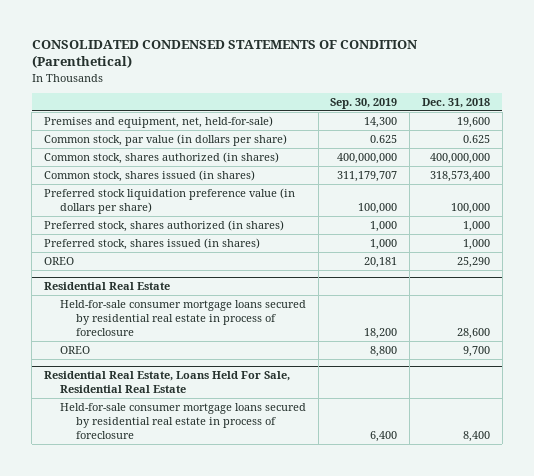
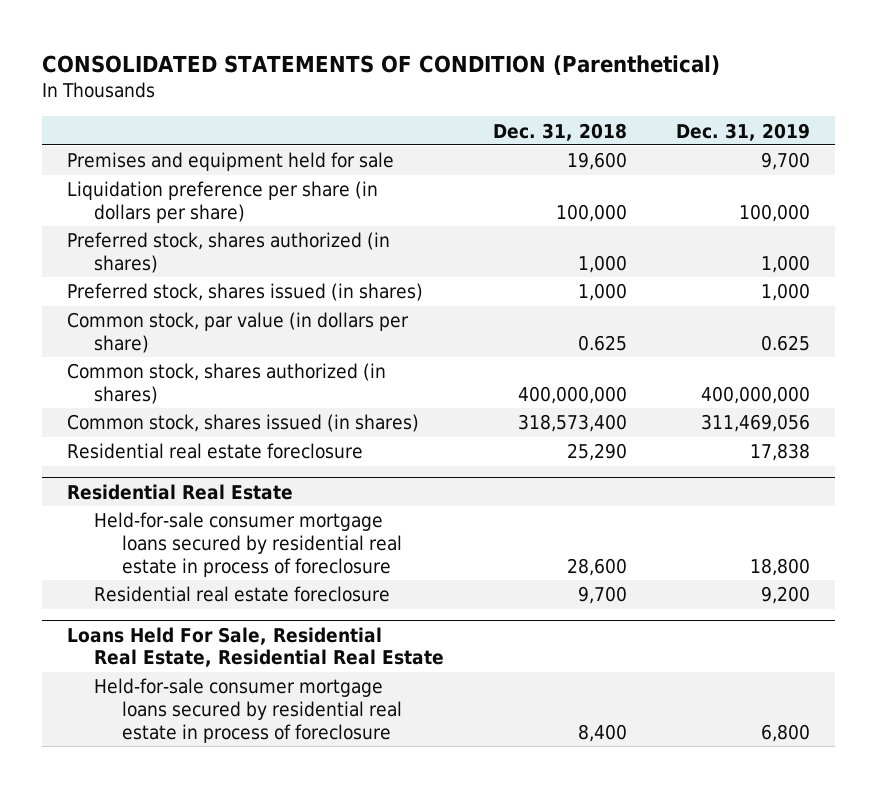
- CONSOLIDATED CONDENSED STATEMENTS OF CONDITION (Parenthetical)
+ CONSOLIDATED STATEMENTS OF CONDITION (Parenthetical)
- | Sep. 30, 2019 | Dec. 31, 2018
+ | Dec. 31, 2018 | Dec. 31, 2019
- Premises and equipment, net, held-for-sale) | 14,300 | 19,600
+ Premises and equipment held for sale | 19,600 | 9,700
+ Liquidation preference per share (in dollars per share) | 100,000 | 100,000
moved up: Preferred stock, shares authorized (in shares) | 1,000 | 1,000
moved up: Preferred stock, shares issued (in shares) | 1,000 | 1,000
- Preferred stock liquidation preference value (in dollars per share) | 100,000 | 100,000
- OREO | 20,181 | 25,290
+ Residential real estate foreclosure | 25,290 | 17,838
@ Residential Real Estate
- OREO | 8,800 | 9,700
- Residential Real Estate, Loans Held For Sale, Residential Real Estate
@ Residential Real Estate
+ Residential real estate foreclosure | 9,700 | 9,200
+ Loans Held For Sale, Residential Real Estate, Residential Real Estate

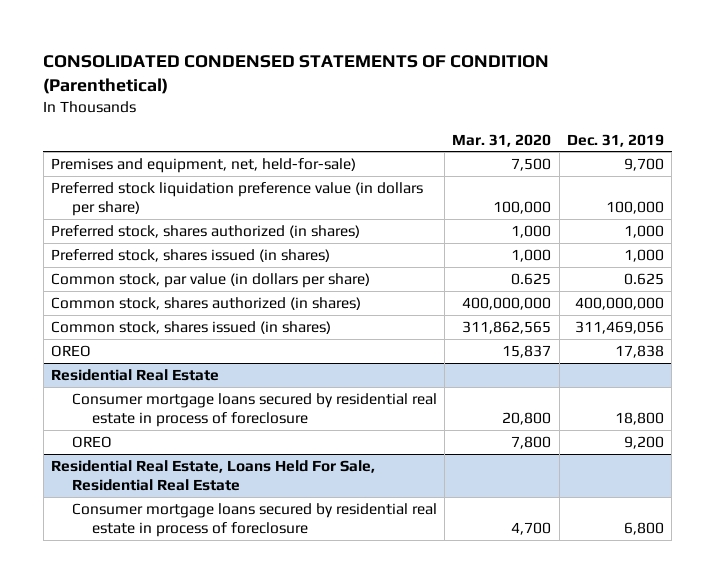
- CONSOLIDATED STATEMENTS OF CONDITION (Parenthetical)
+ CONSOLIDATED CONDENSED STATEMENTS OF CONDITION (Parenthetical)
- | Dec. 31, 2018 | Dec. 31, 2019
+ | Mar. 31, 2020 | Dec. 31, 2019
- Premises and equipment held for sale | 19,600 | 9,700
- Liquidation preference per share (in dollars per share) | 100,000 | 100,000
+ Premises and equipment, net, held-for-sale) | 7,500 | 9,700
+ Preferred stock liquidation preference value (in dollars per share) | 100,000 | 100,000
- Residential real estate foreclosure | 25,290 | 17,838
+ OREO | 15,837 | 17,838
@ Residential Real Estate
- Held-for-sale consumer mortgage loans secured by residential real estate in process of foreclosure | 28,600 | 18,800
- Residential real estate foreclosure | 9,700 | 9,200
- Loans Held For Sale, Residential Real Estate, Residential Real Estate
- Held-for-sale consumer mortgage loans secured by residential real estate in process of foreclosure | 8,400 | 6,800
@ Residential Real Estate
+ Consumer mortgage loans secured by residential real estate in process of foreclosure | 20,800 | 18,800
+ OREO | 7,800 | 9,200
+ Residential Real Estate, Loans Held For Sale, Residential Real Estate
+ Consumer mortgage loans secured by residential real estate in process of foreclosure | 4,700 | 6,800

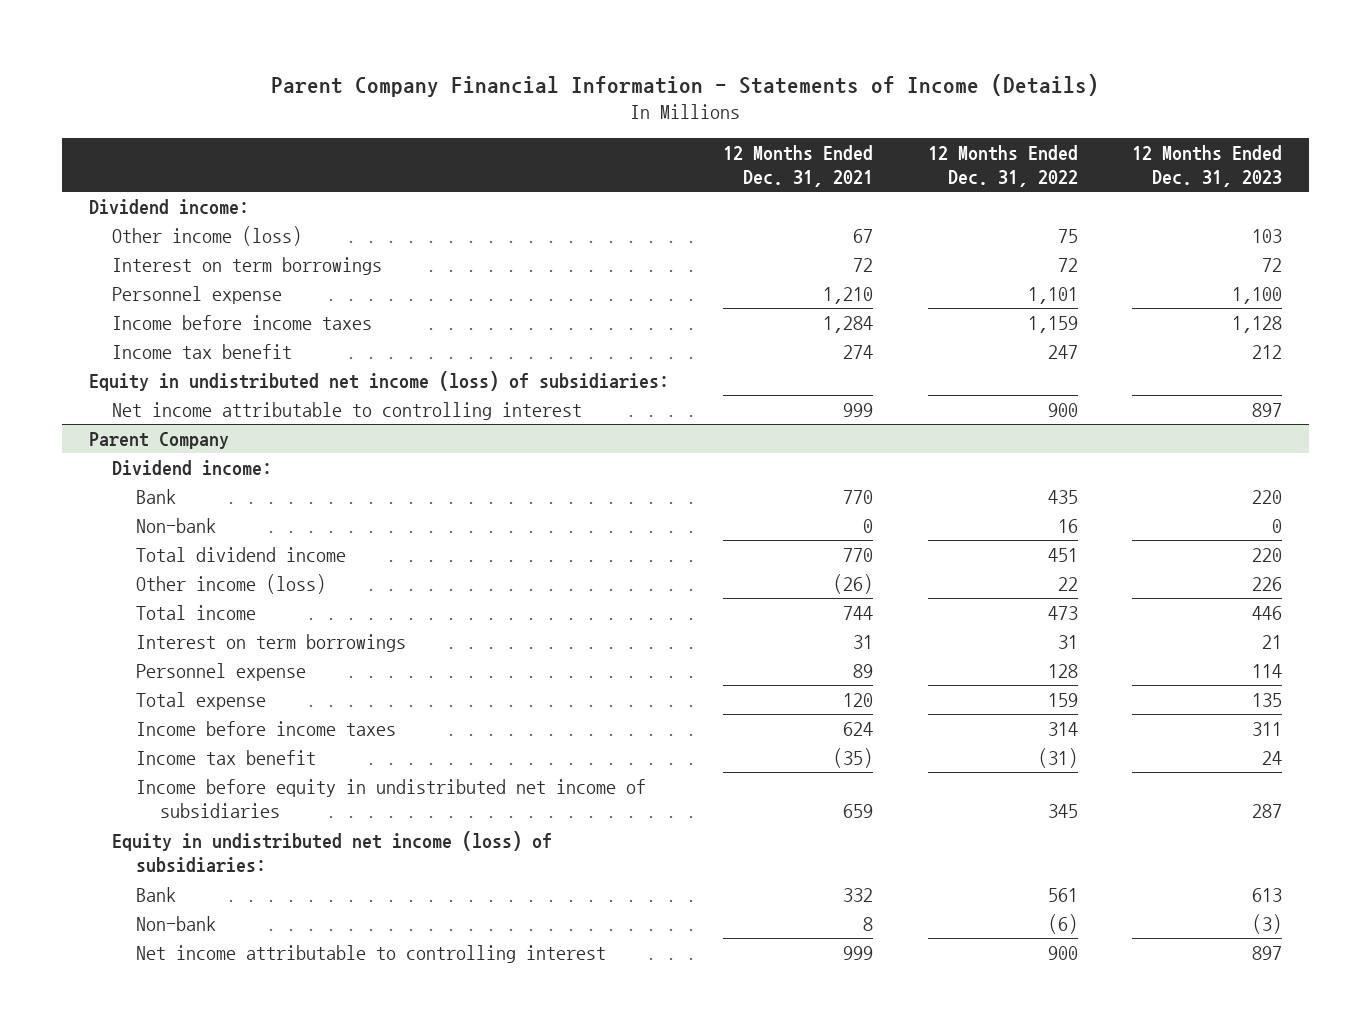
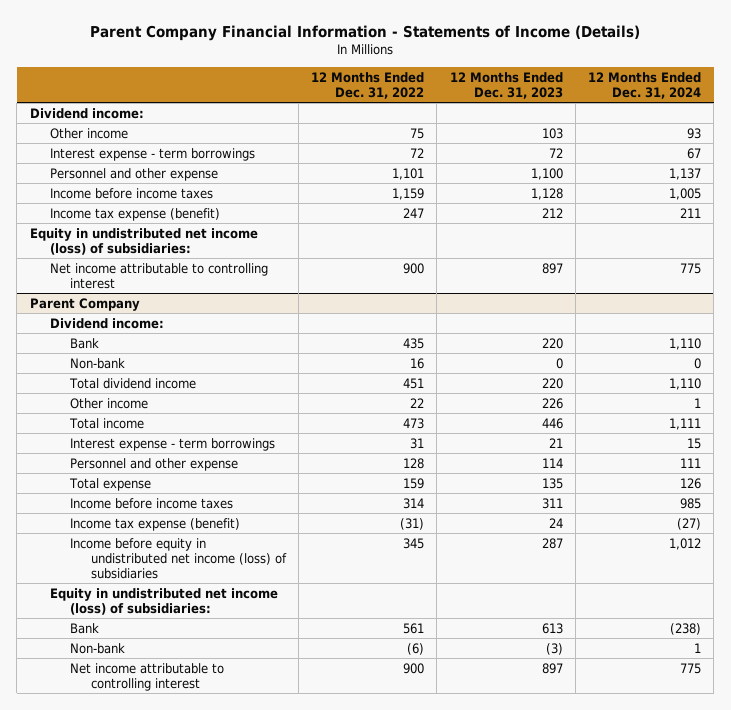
- | 12 Months Ended Dec. 31, 2021 | 12 Months Ended Dec. 31, 2022 | 12 Months Ended Dec. 31, 2023
+ | 12 Months Ended Dec. 31, 2022 | 12 Months Ended Dec. 31, 2023 | 12 Months Ended Dec. 31, 2024
- Other income (loss) | 67 | 75 | 103
- Interest on term borrowings | 72 | 72 | 72
- Personnel expense | 1,210 | 1,101 | 1,100
+ Other income | 75 | 103 | 93
+ Interest expense - term borrowings | 72 | 72 | 67
+ Personnel and other expense | 1,101 | 1,100 | 1,137
- Income tax benefit | 274 | 247 | 212
+ Income tax expense (benefit) | 247 | 212 | 211
@ Parent Company
- Other income (loss) | (26) | 22 | 226
+ Other income | 22 | 226 | 1
- Interest on term borrowings | 31 | 31 | 21
- Personnel expense | 89 | 128 | 114
+ Interest expense - term borrowings | 31 | 21 | 15
+ Personnel and other expense | 128 | 114 | 111
- Income tax benefit | (35) | (31) | 24
- Income before equity in undistributed net income of subsidiaries | 659 | 345 | 287
+ Income tax expense (benefit) | (31) | 24 | (27)
+ Income before equity in undistributed net income (loss) of subsidiaries | 345 | 287 | 1,012

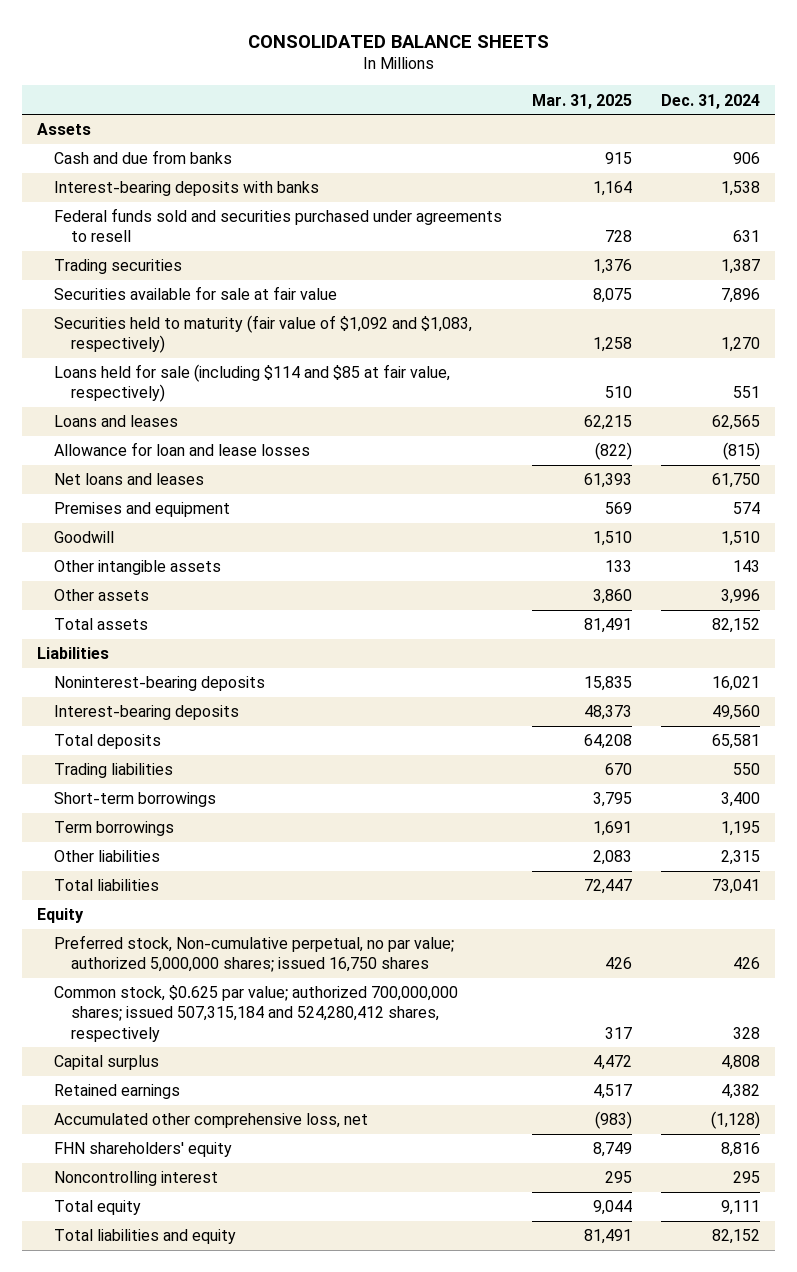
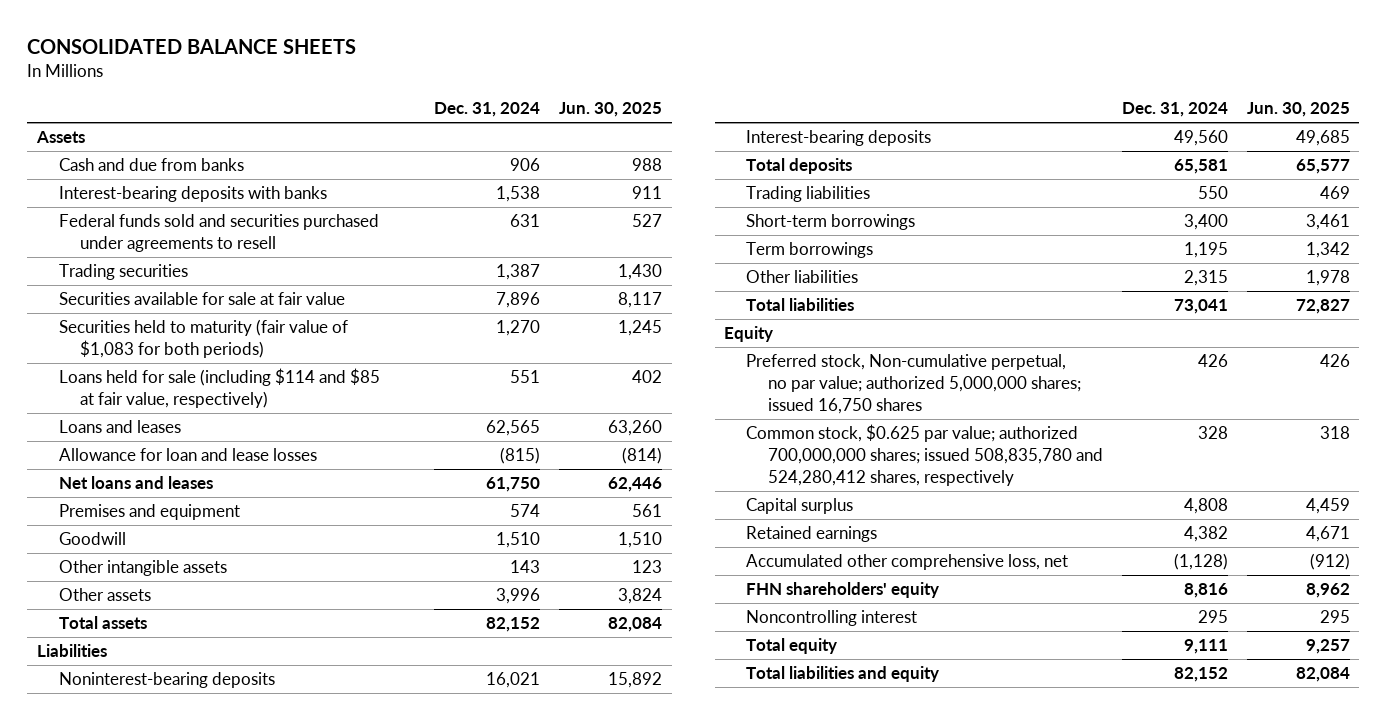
- | Mar. 31, 2025 | Dec. 31, 2024
+ | Dec. 31, 2024 | Jun. 30, 2025
- Securities held to maturity (fair value of $1,092 and $1,083, respectively) | 1,258 | 1,270
+ Securities held to maturity (fair value of $1,083 for both periods) | 1,270 | 1,245
- Common stock, $0.625 par value; authorized 700,000,000 shares; issued 507,315,184 and 524,280,412 shares, respectively | 317 | 328
+ Common stock, $0.625 par value; authorized 700,000,000 shares; issued 508,835,780 and 524,280,412 shares, respectively | 328 | 318

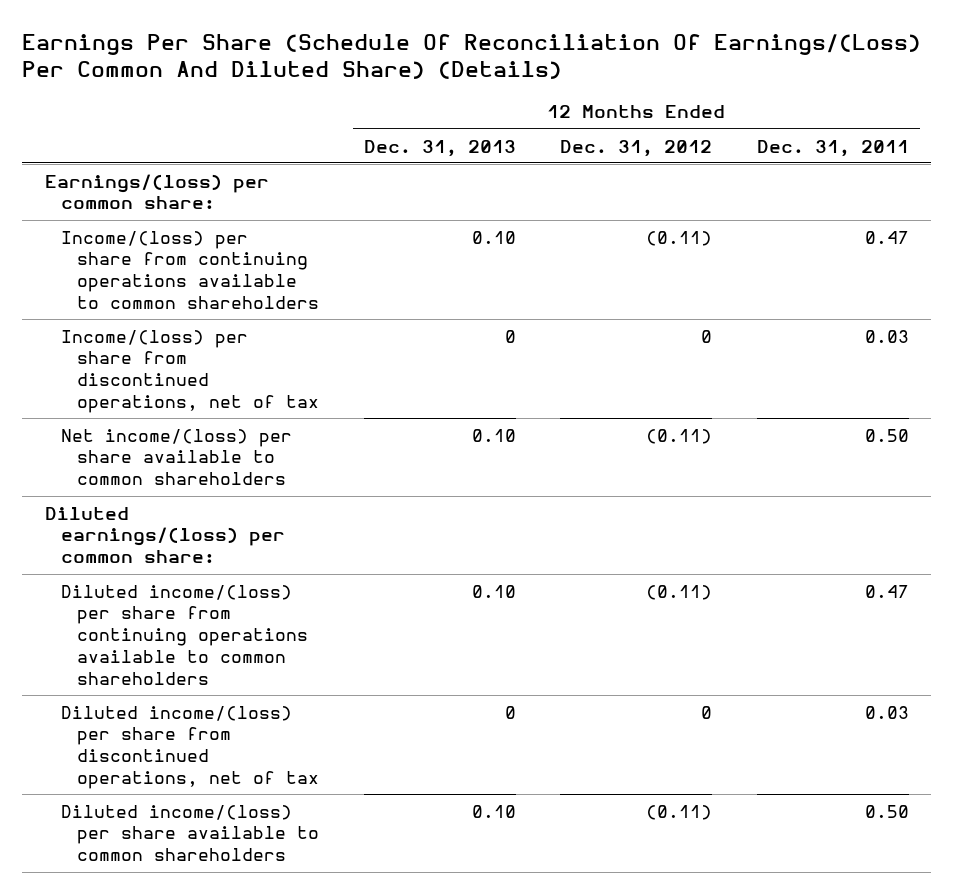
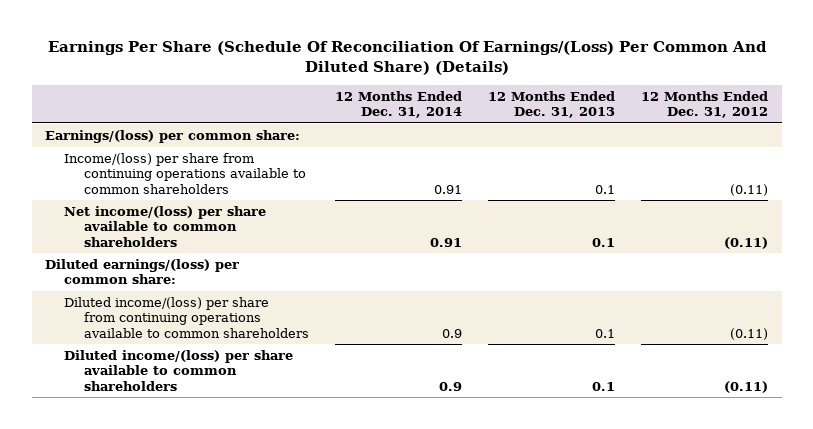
- | 12 Months Ended Dec. 31, 2013 | 12 Months Ended Dec. 31, 2012 | 12 Months Ended Dec. 31, 2011
+ | 12 Months Ended Dec. 31, 2014 | 12 Months Ended Dec. 31, 2013 | 12 Months Ended Dec. 31, 2012
- Income/(loss) per share from continuing operations available to common shareholders | 0.10 | (0.11) | 0.47
- Income/(loss) per share from discontinued operations, net of tax | 0 | 0 | 0.03
- Net income/(loss) per share available to common shareholders | 0.10 | (0.11) | 0.50
+ Income/(loss) per share from continuing operations available to common shareholders | 0.91 | 0.1 | (0.11)
+ Net income/(loss) per share available to common shareholders | 0.91 | 0.1 | (0.11)
- Diluted income/(loss) per share from continuing operations available to common shareholders | 0.10 | (0.11) | 0.47
- Diluted income/(loss) per share from discontinued operations, net of tax | 0 | 0 | 0.03
- Diluted income/(loss) per share available to common shareholders | 0.10 | (0.11) | 0.50
+ Diluted income/(loss) per share from continuing operations available to common shareholders | 0.9 | 0.1 | (0.11)
+ Diluted income/(loss) per share available to common shareholders | 0.9 | 0.1 | (0.11)

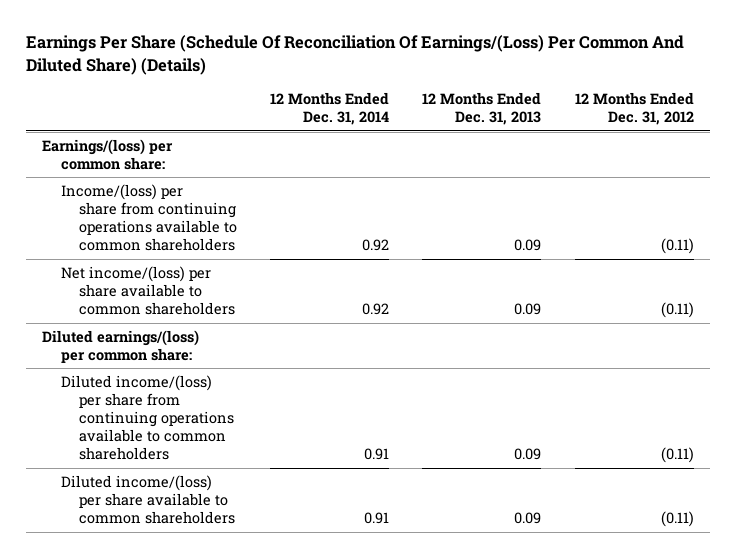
- Income/(loss) per share from continuing operations available to common shareholders | 0.91 | 0.1 | (0.11)
- Net income/(loss) per share available to common shareholders | 0.91 | 0.1 | (0.11)
+ Income/(loss) per share from continuing operations available to common shareholders | 0.92 | 0.09 | (0.11)
+ Net income/(loss) per share available to common shareholders | 0.92 | 0.09 | (0.11)
- Diluted income/(loss) per share from continuing operations available to common shareholders | 0.9 | 0.1 | (0.11)
- Diluted income/(loss) per share available to common shareholders | 0.9 | 0.1 | (0.11)
+ Diluted income/(loss) per share from continuing operations available to common shareholders | 0.91 | 0.09 | (0.11)
+ Diluted income/(loss) per share available to common shareholders | 0.91 | 0.09 | (0.11)

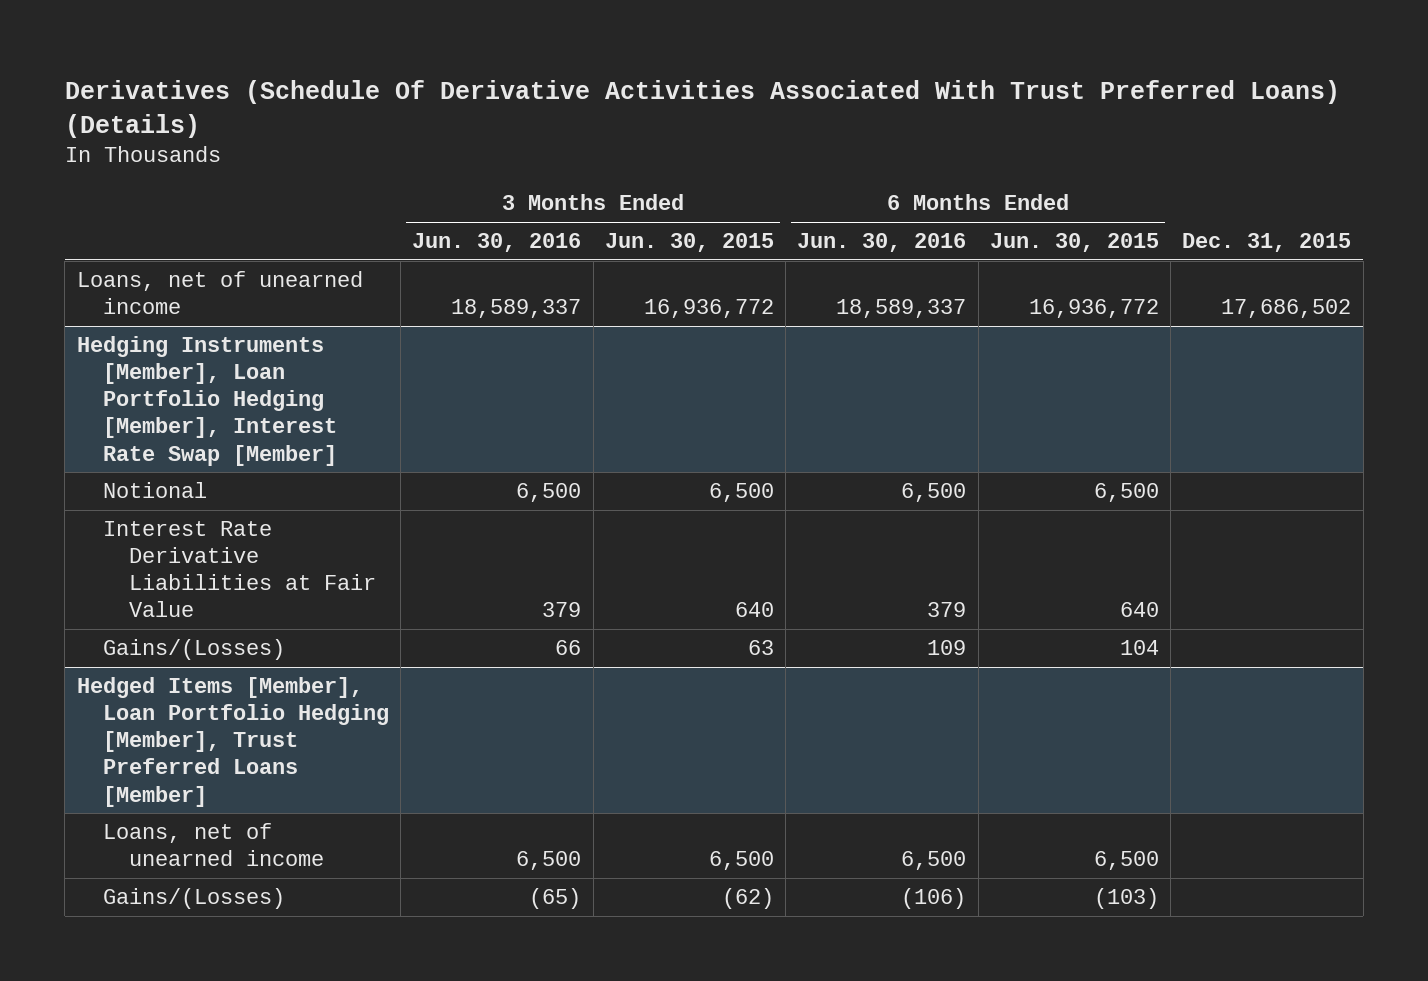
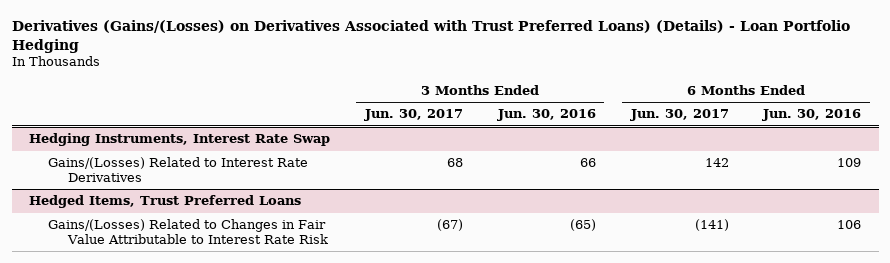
- Derivatives (Schedule Of Derivative Activities Associated With Trust Preferred Loans) (Details)
+ Derivatives (Gains/(Losses) on Derivatives Associated with Trust Preferred Loans) (Details) - Loan Portfolio Hedging
- | 3 Months Ended Jun. 30, 2016 | 3 Months Ended Jun. 30, 2015 | 6 Months Ended Jun. 30, 2016 | 6 Months Ended Jun. 30, 2015 | Dec. 31, 2015
+ | 3 Months Ended Jun. 30, 2017 | 3 Months Ended Jun. 30, 2016 | 6 Months Ended Jun. 30, 2017 | 6 Months Ended Jun. 30, 2016
- Loans, net of unearned income | 18,589,337 | 16,936,772 | 18,589,337 | 16,936,772 | 17,686,502
- Hedging Instruments [Member], Loan Portfolio Hedging [Member], Interest Rate Swap [Member]
- Notional | 6,500 | 6,500 | 6,500 | 6,500 |
- Interest Rate Derivative Liabilities at Fair Value | 379 | 640 | 379 | 640 |
- Gains/(Losses) | 66 | 63 | 109 | 104 |
- Hedged Items [Member], Loan Portfolio Hedging [Member], Trust Preferred Loans [Member]
- Loans, net of unearned income | 6,500 | 6,500 | 6,500 | 6,500 |
- Gains/(Losses) | (65) | (62) | (106) | (103) |
+ Hedging Instruments, Interest Rate Swap
+ Gains/(Losses) Related to Interest Rate Derivatives | 68 | 66 | 142 | 109
+ Hedged Items, Trust Preferred Loans
+ Gains/(Losses) Related to Changes in Fair Value Attributable to Interest Rate Risk | (67) | (65) | (141) | 106

